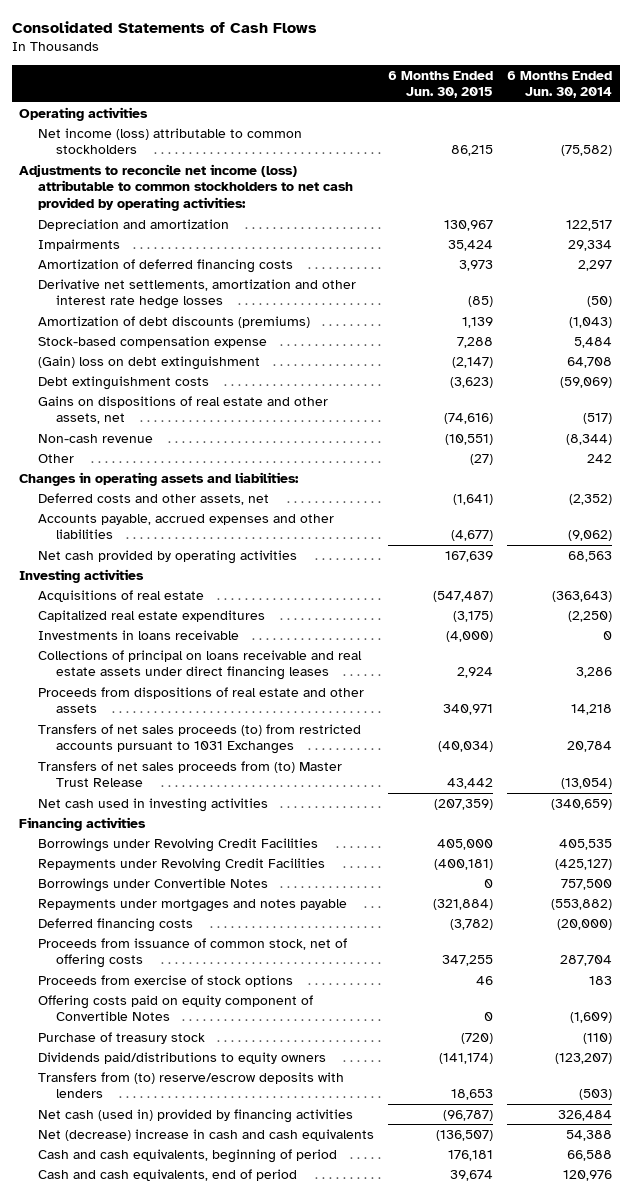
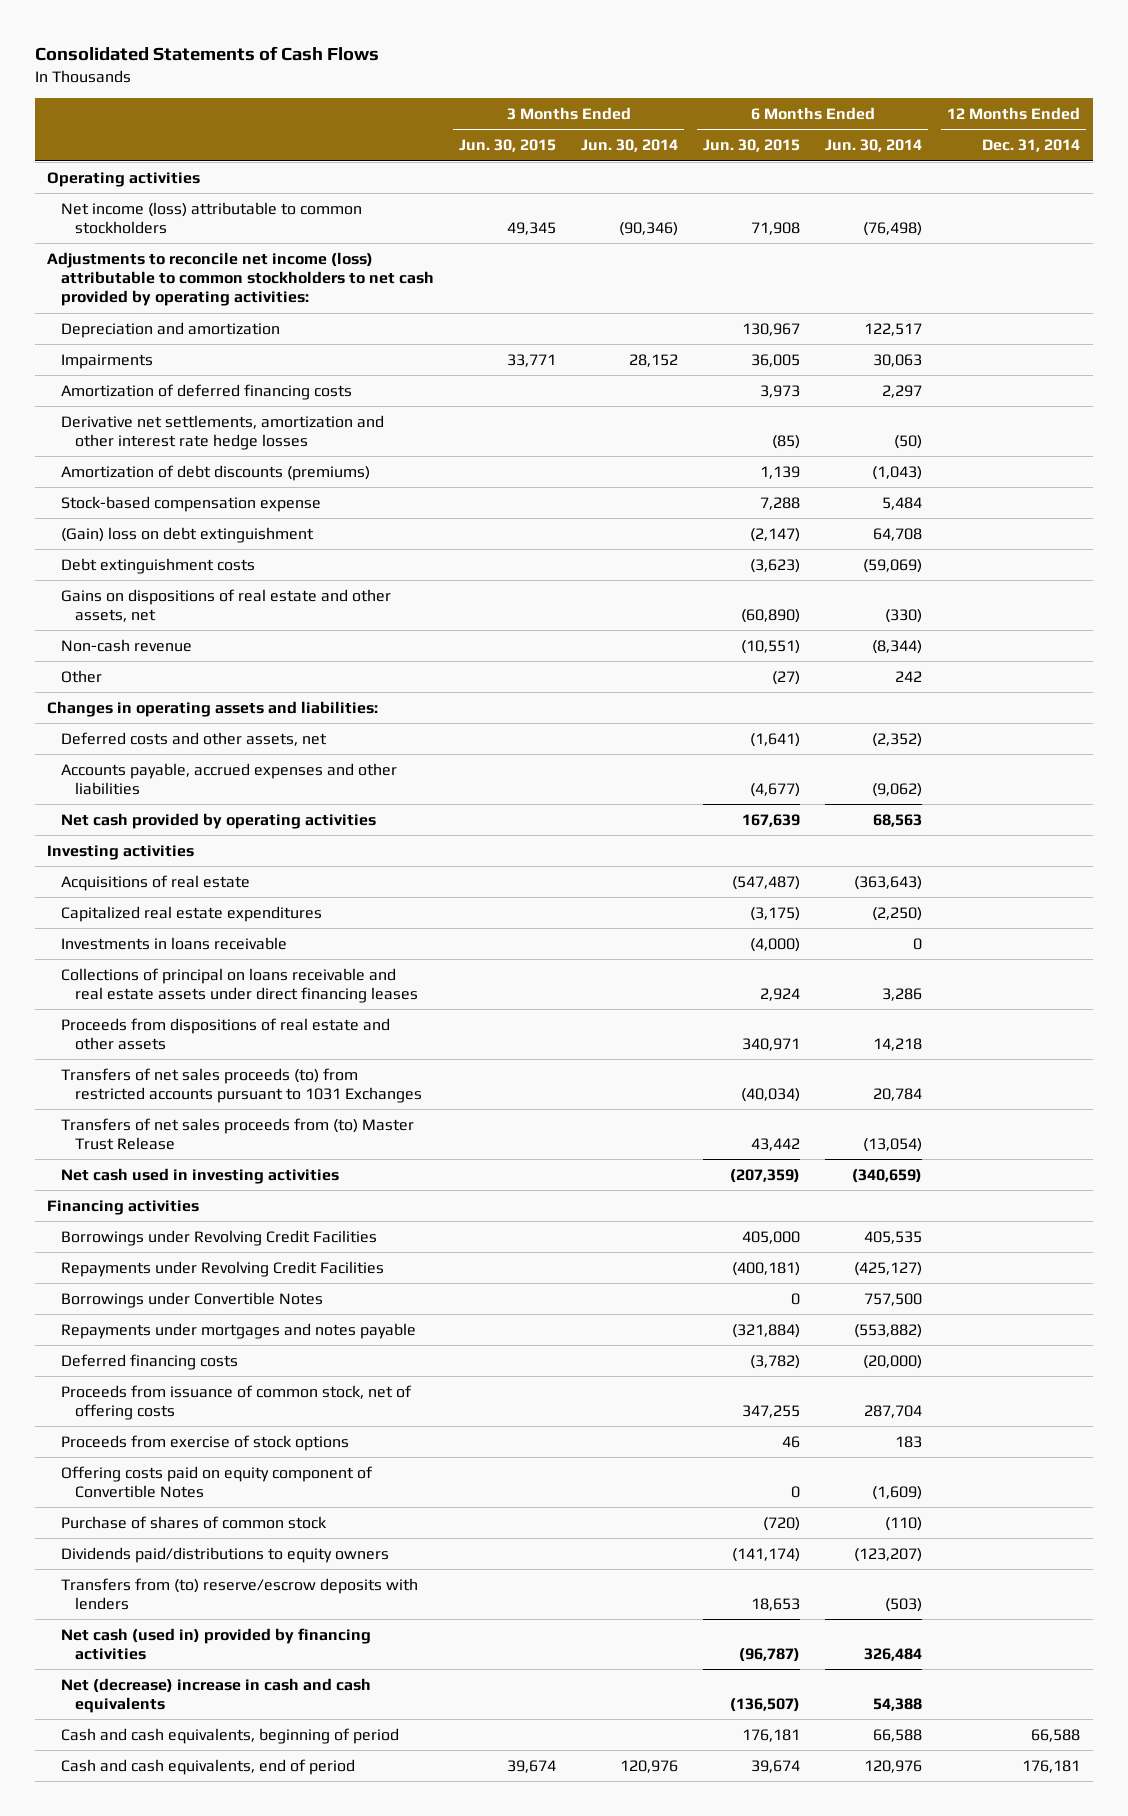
- | 6 Months Ended Jun. 30, 2015 | 6 Months Ended Jun. 30, 2014
+ | 3 Months Ended Jun. 30, 2015 | 3 Months Ended Jun. 30, 2014 | 6 Months Ended Jun. 30, 2015 | 6 Months Ended Jun. 30, 2014 | 12 Months Ended Dec. 31, 2014
- Net income (loss) attributable to common stockholders | 86,215 | (75,582)
+ Net income (loss) attributable to common stockholders | 49,345 | (90,346) | 71,908 | (76,498) |
- Impairments | 35,424 | 29,334
+ Impairments | 33,771 | 28,152 | 36,005 | 30,063 |
- Gains on dispositions of real estate and other assets, net | (74,616) | (517)
+ Gains on dispositions of real estate and other assets, net | | | (60,890) | (330) |
- Purchase of treasury stock | (720) | (110)
+ Purchase of shares of common stock | | | (720) | (110) |

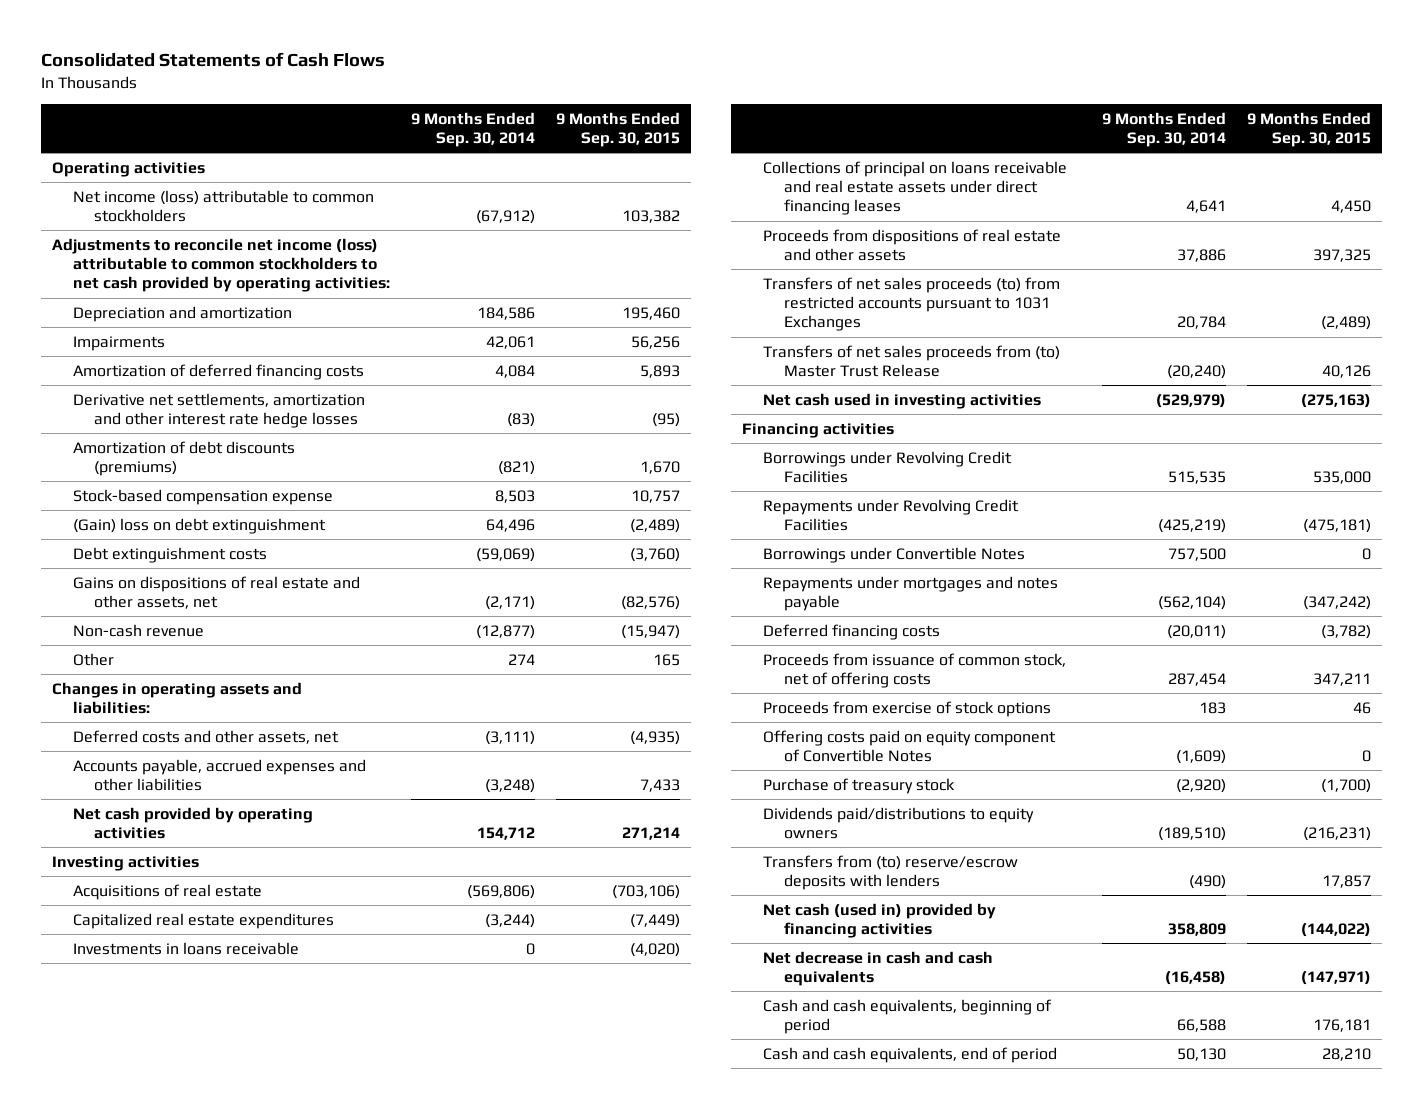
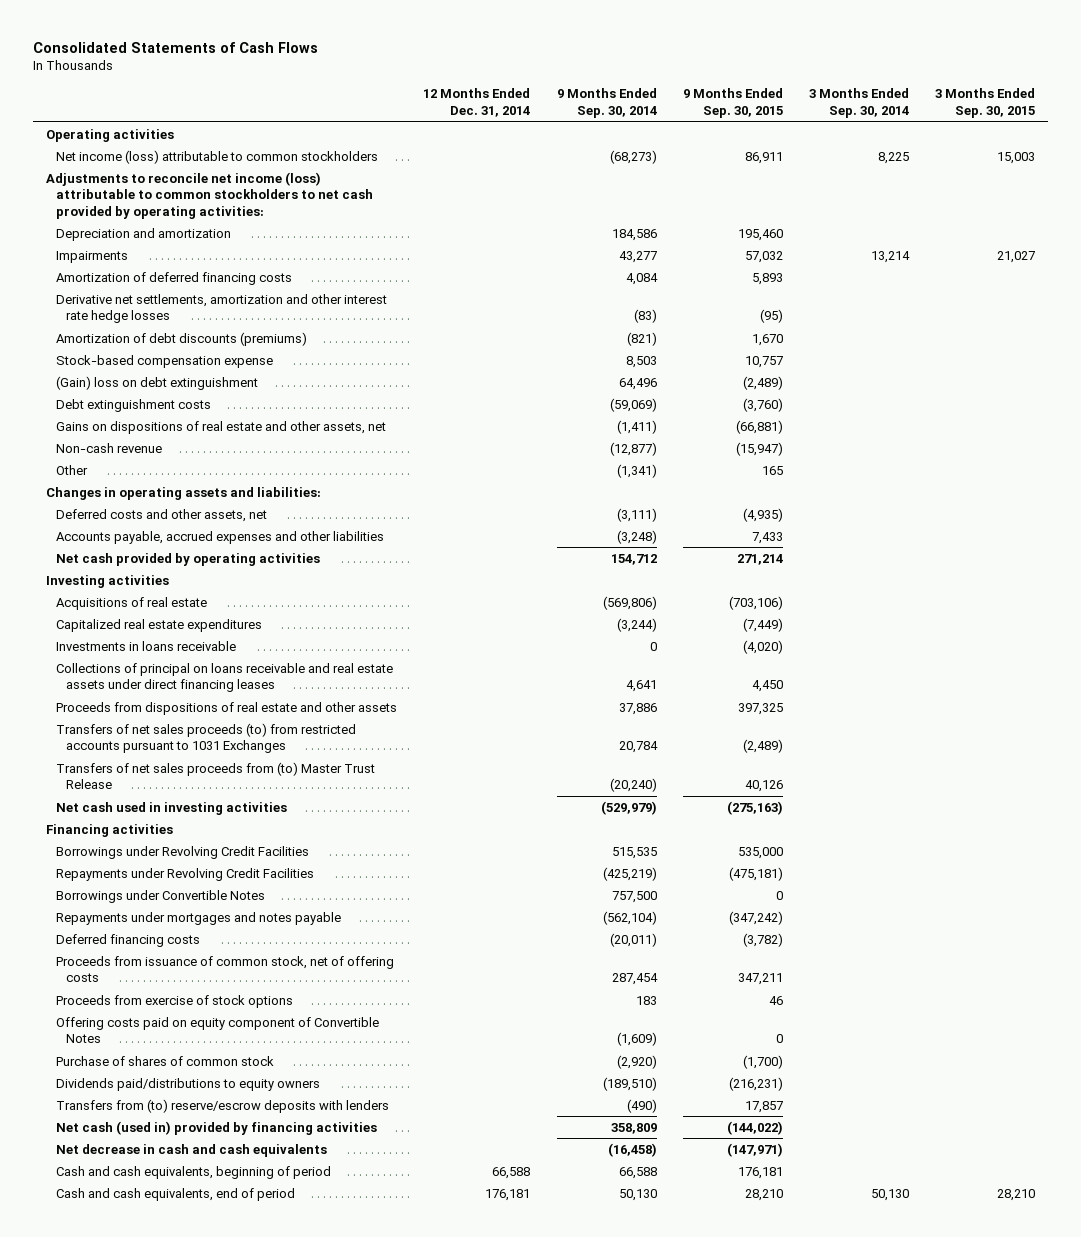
- | 9 Months Ended Sep. 30, 2014 | 9 Months Ended Sep. 30, 2015
+ | 12 Months Ended Dec. 31, 2014 | 9 Months Ended Sep. 30, 2014 | 9 Months Ended Sep. 30, 2015 | 3 Months Ended Sep. 30, 2014 | 3 Months Ended Sep. 30, 2015
- Net income (loss) attributable to common stockholders | (67,912) | 103,382
+ Net income (loss) attributable to common stockholders | | (68,273) | 86,911 | 8,225 | 15,003
- Impairments | 42,061 | 56,256
+ Impairments | | 43,277 | 57,032 | 13,214 | 21,027
- Gains on dispositions of real estate and other assets, net | (2,171) | (82,576)
+ Gains on dispositions of real estate and other assets, net | | (1,411) | (66,881) | |
- Other | 274 | 165
+ Other | | (1,341) | 165 | |
- Purchase of treasury stock | (2,920) | (1,700)
+ Purchase of shares of common stock | | (2,920) | (1,700) | |

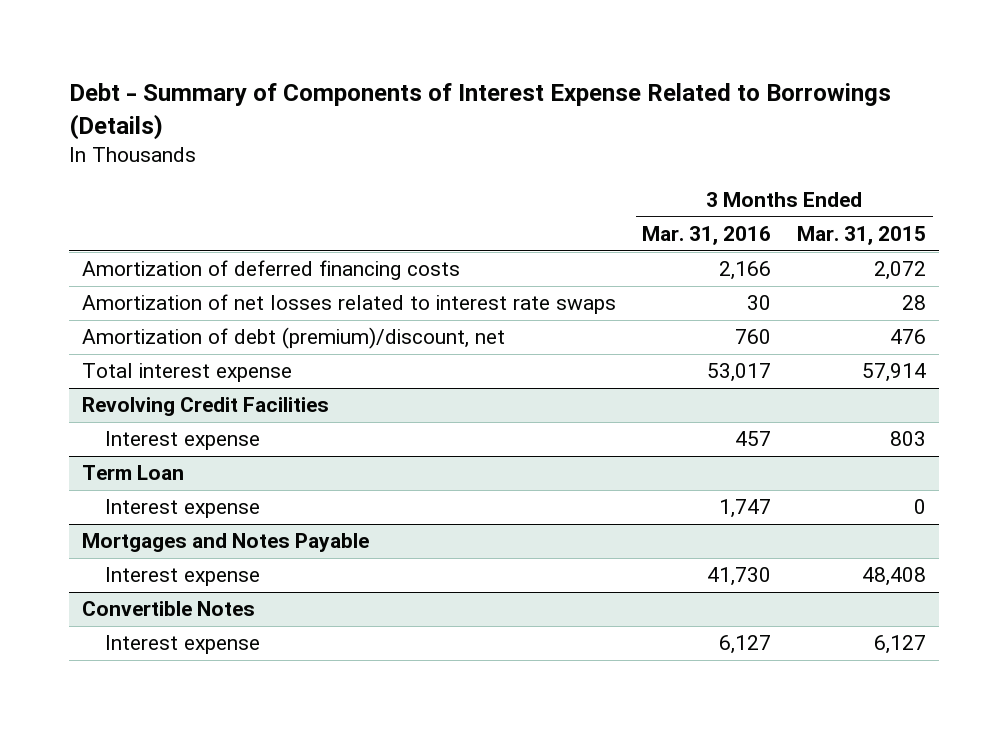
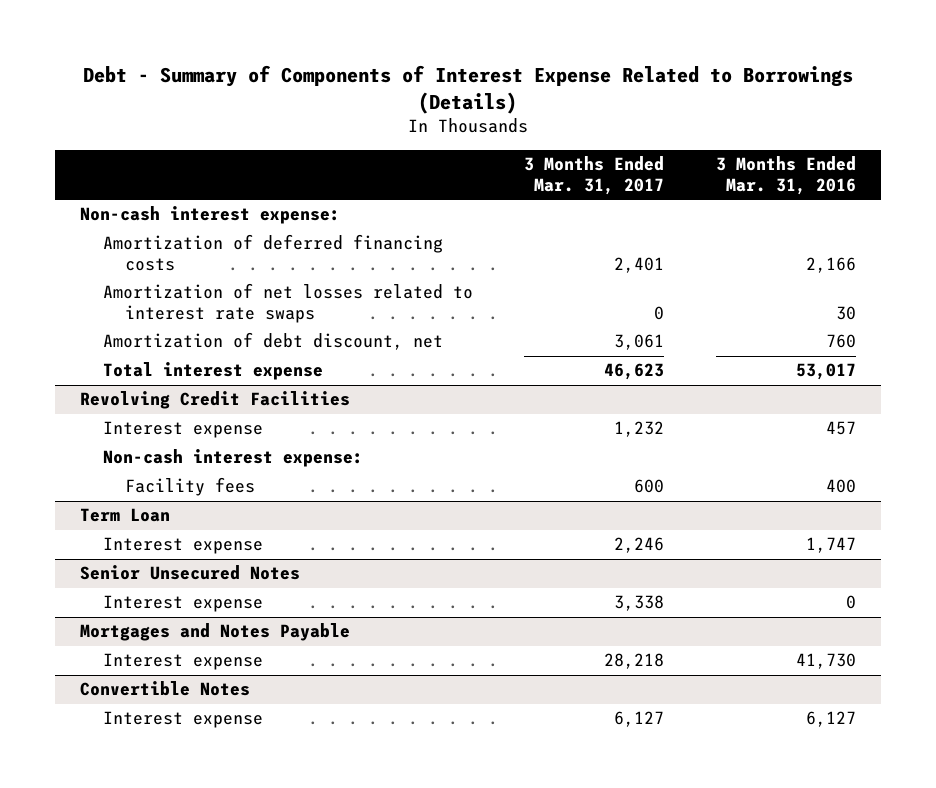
- | 3 Months Ended Mar. 31, 2016 | 3 Months Ended Mar. 31, 2015
+ | 3 Months Ended Mar. 31, 2017 | 3 Months Ended Mar. 31, 2016
+ Non-cash interest expense:
- Amortization of debt (premium)/discount, net | 760 | 476
+ Amortization of debt discount, net | 3,061 | 760
@ Revolving Credit Facilities
+ Non-cash interest expense:
+ Facility fees | 600 | 400
+ Senior Unsecured Notes
+ Interest expense | 3,338 | 0

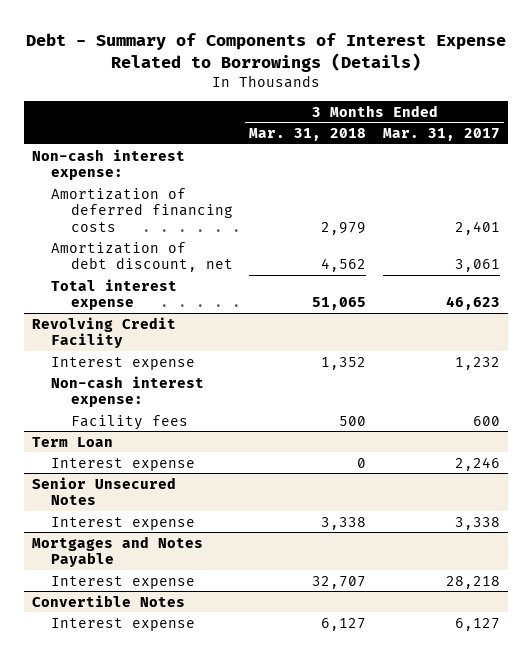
- | 3 Months Ended Mar. 31, 2017 | 3 Months Ended Mar. 31, 2016
+ | 3 Months Ended Mar. 31, 2018 | 3 Months Ended Mar. 31, 2017
- Amortization of net losses related to interest rate swaps | 0 | 30
- Revolving Credit Facilities
+ Revolving Credit Facility

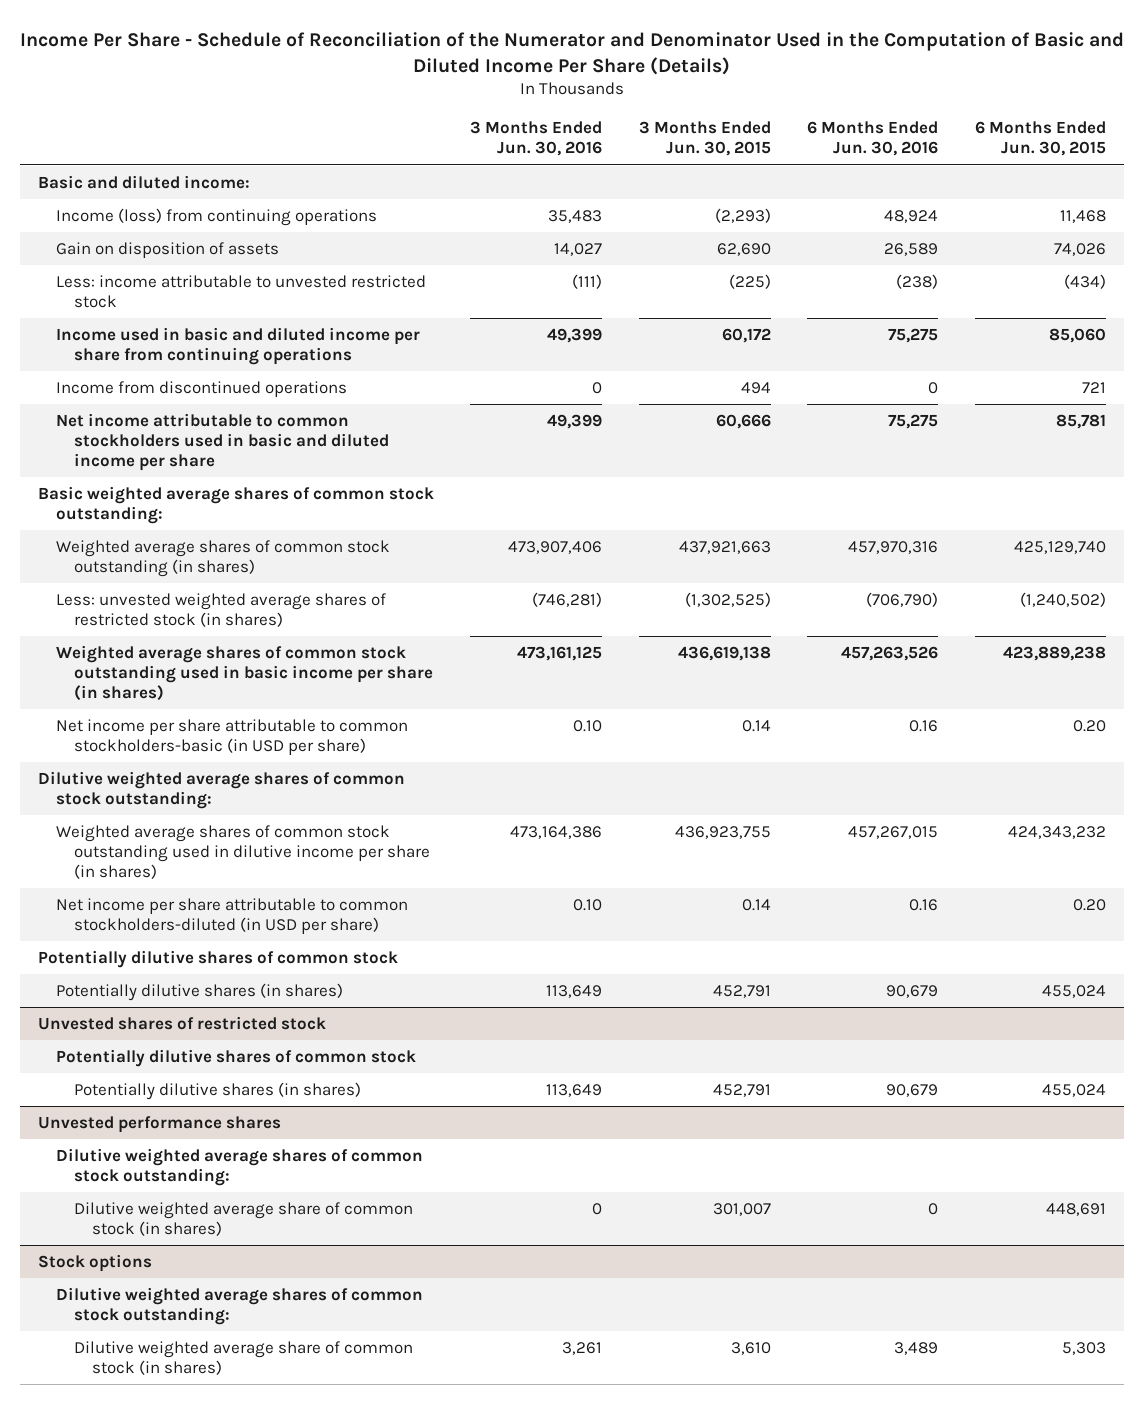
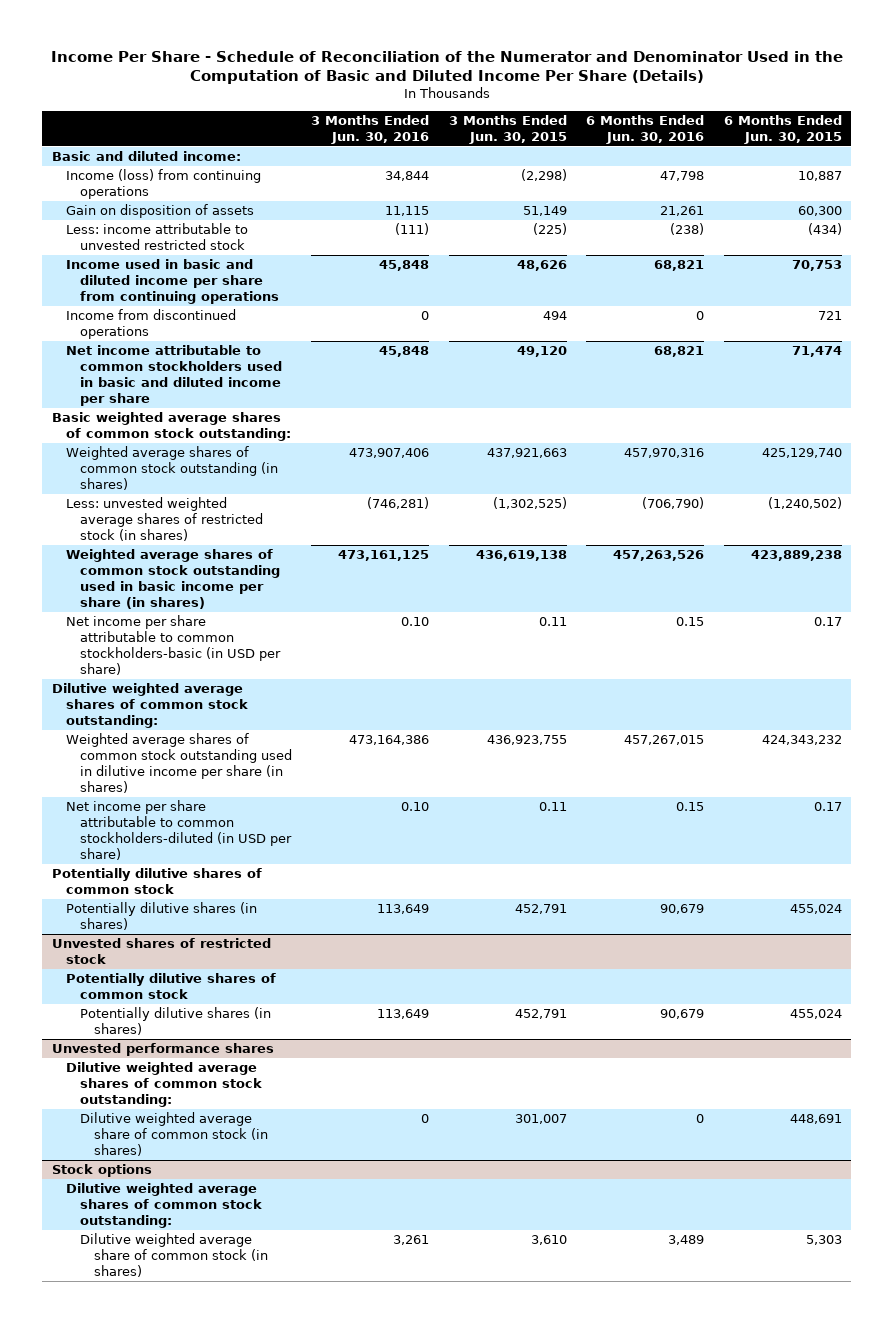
- Income (loss) from continuing operations | 35,483 | (2,293) | 48,924 | 11,468
- Gain on disposition of assets | 14,027 | 62,690 | 26,589 | 74,026
+ Income (loss) from continuing operations | 34,844 | (2,298) | 47,798 | 10,887
+ Gain on disposition of assets | 11,115 | 51,149 | 21,261 | 60,300
- Income used in basic and diluted income per share from continuing operations | 49,399 | 60,172 | 75,275 | 85,060
+ Income used in basic and diluted income per share from continuing operations | 45,848 | 48,626 | 68,821 | 70,753
- Net income attributable to common stockholders used in basic and diluted income per share | 49,399 | 60,666 | 75,275 | 85,781
+ Net income attributable to common stockholders used in basic and diluted income per share | 45,848 | 49,120 | 68,821 | 71,474
- Net income per share attributable to common stockholders-basic (in USD per share) | 0.10 | 0.14 | 0.16 | 0.20
+ Net income per share attributable to common stockholders-basic (in USD per share) | 0.10 | 0.11 | 0.15 | 0.17
- Net income per share attributable to common stockholders-diluted (in USD per share) | 0.10 | 0.14 | 0.16 | 0.20
+ Net income per share attributable to common stockholders-diluted (in USD per share) | 0.10 | 0.11 | 0.15 | 0.17

